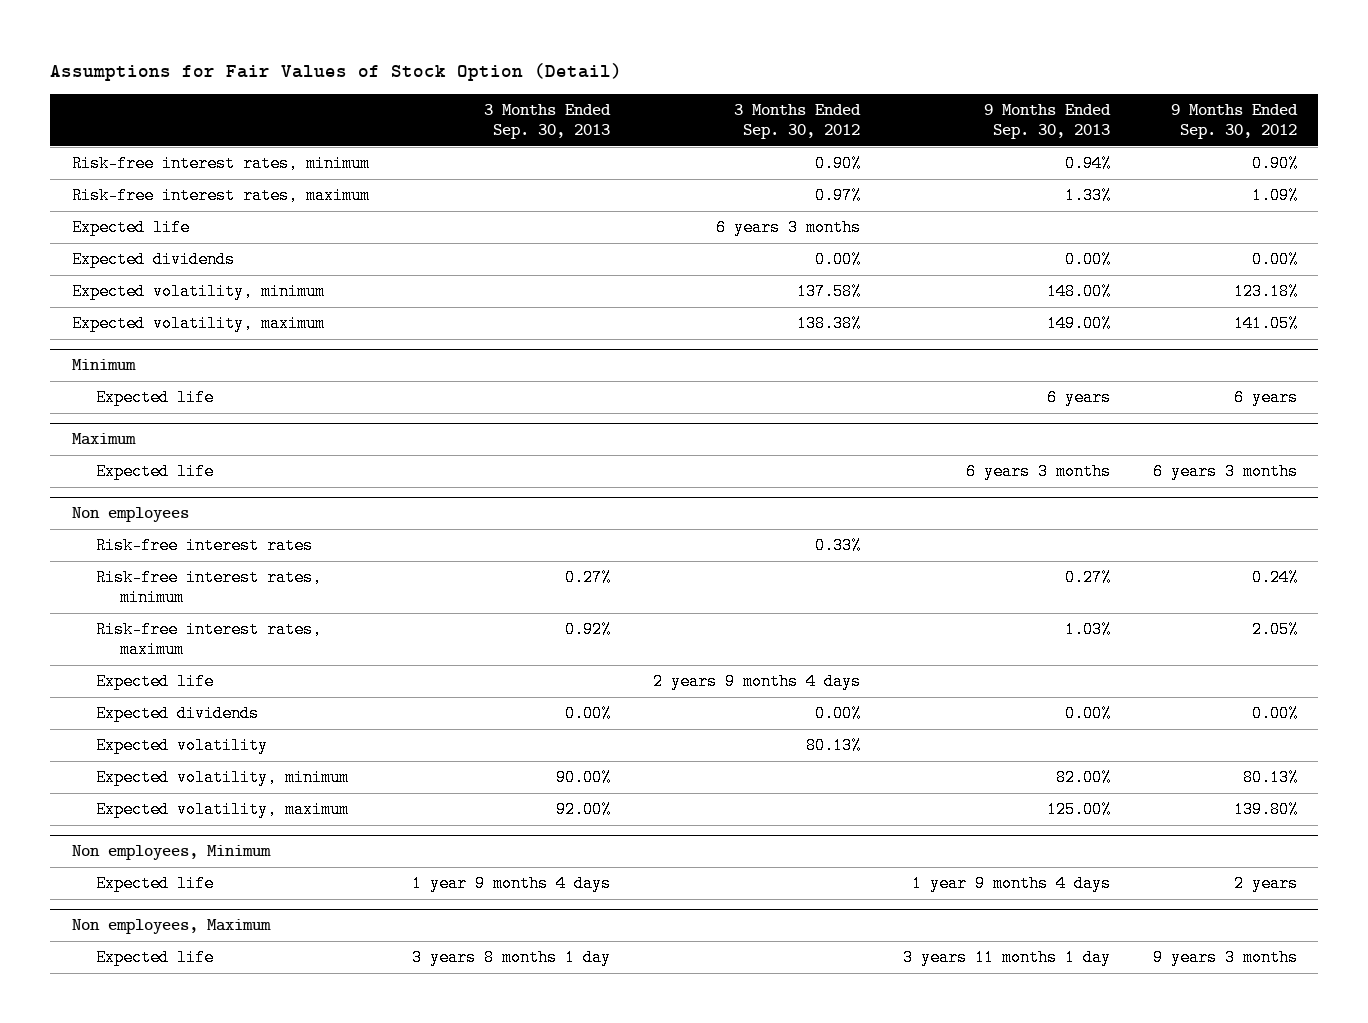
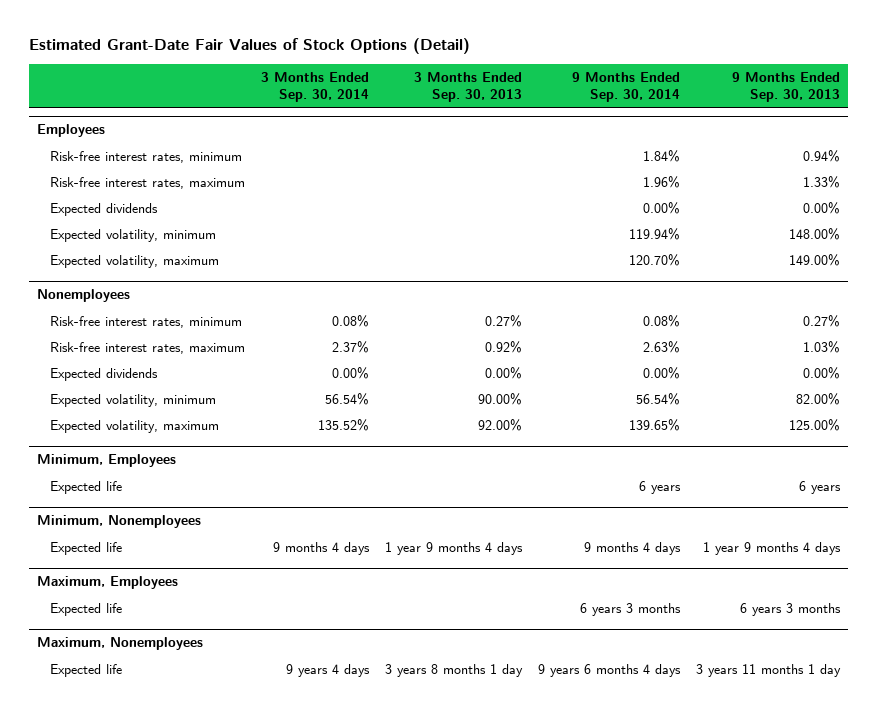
- Assumptions for Fair Values of Stock Option (Detail)
+ Estimated Grant-Date Fair Values of Stock Options (Detail)
- | 3 Months Ended Sep. 30, 2013 | 3 Months Ended Sep. 30, 2012 | 9 Months Ended Sep. 30, 2013 | 9 Months Ended Sep. 30, 2012
+ | 3 Months Ended Sep. 30, 2014 | 3 Months Ended Sep. 30, 2013 | 9 Months Ended Sep. 30, 2014 | 9 Months Ended Sep. 30, 2013
+ Employees
- Expected life | | 6 years 3 months | |
- Minimum
- Expected life | | | 6 years | 6 years
- Maximum
- Expected life | | | 6 years 3 months | 6 years 3 months
- Non employees
- Risk-free interest rates | | 0.33% | |
+ Nonemployees
- Expected life | | 2 years 9 months 4 days | |
- Expected volatility | | 80.13% | |
- Non employees, Minimum
+ Minimum, Employees
+ Expected life | | | 6 years | 6 years
+ Minimum, Nonemployees
- Non employees, Maximum
+ Maximum, Employees
+ Expected life | | | 6 years 3 months | 6 years 3 months
+ Maximum, Nonemployees

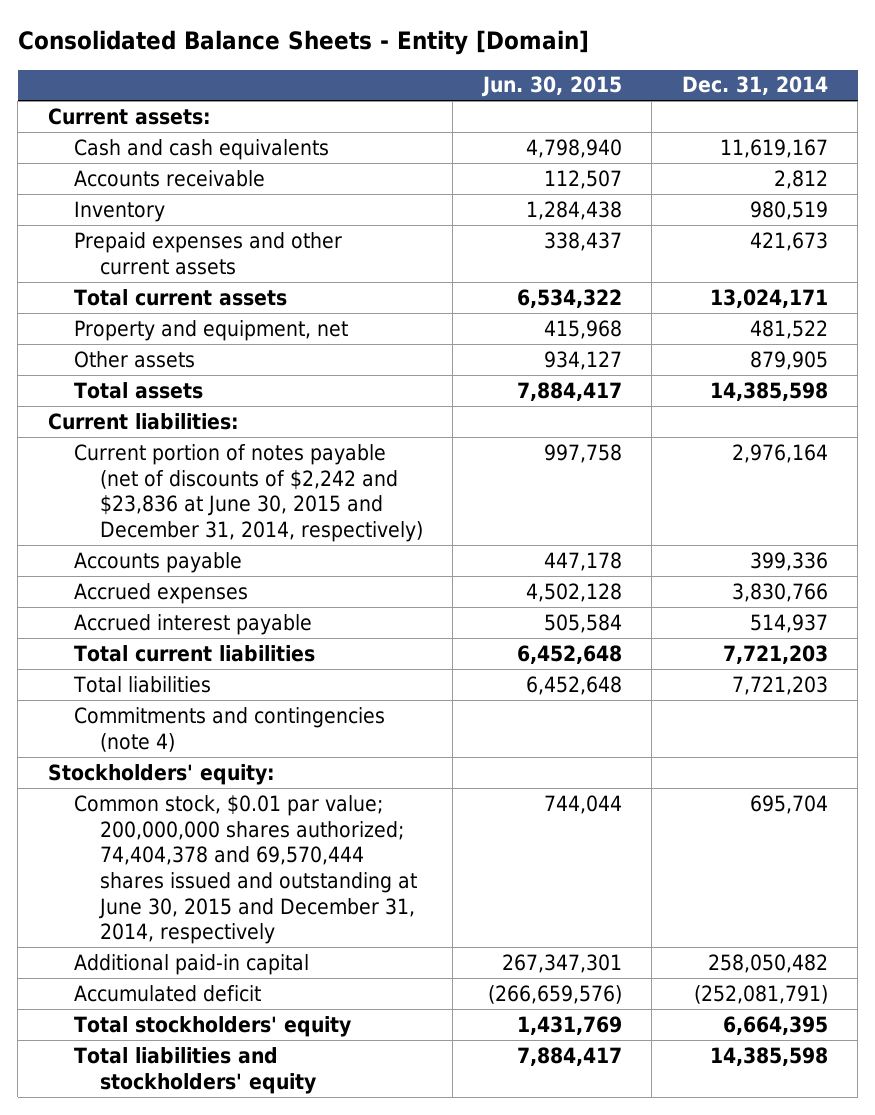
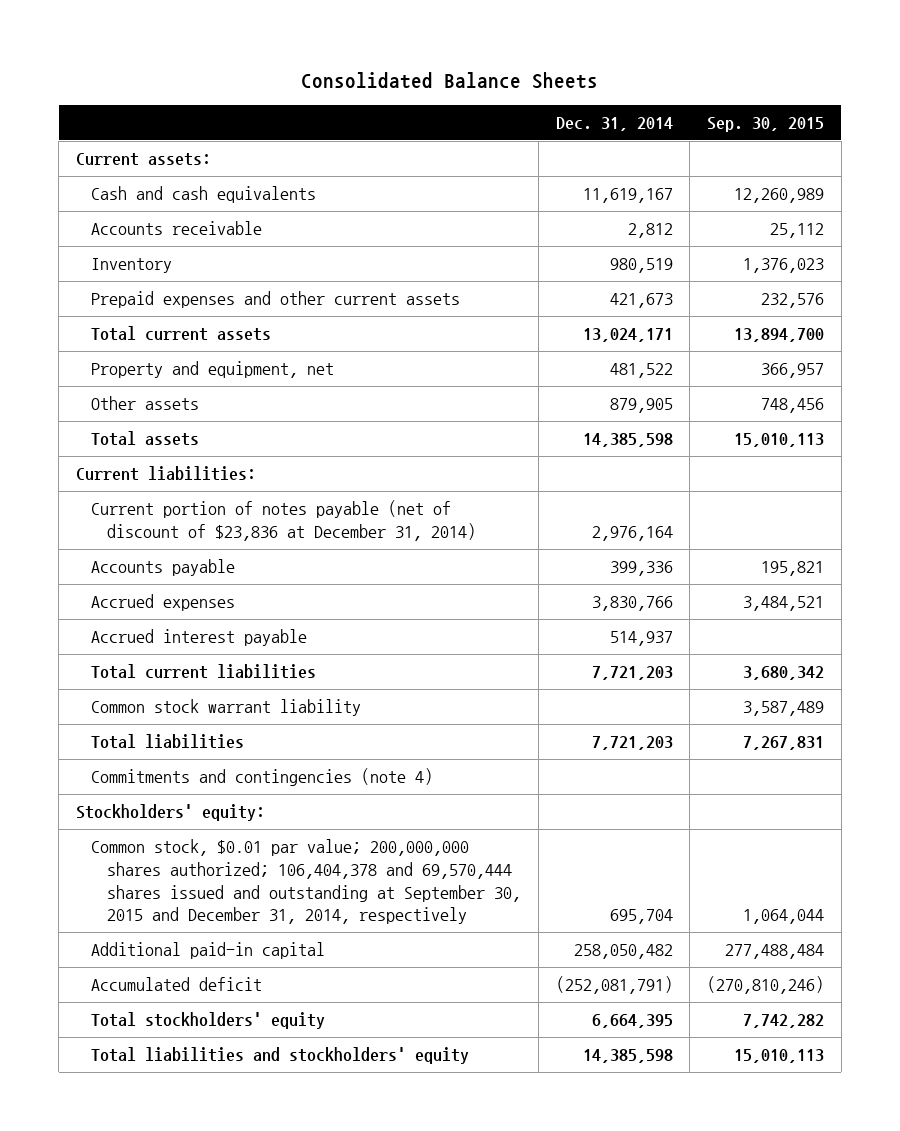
- Consolidated Balance Sheets - Entity [Domain]
+ Consolidated Balance Sheets
- | Jun. 30, 2015 | Dec. 31, 2014
+ | Dec. 31, 2014 | Sep. 30, 2015
- Current portion of notes payable (net of discounts of $2,242 and $23,836 at June 30, 2015 and December 31, 2014, respectively) | 997,758 | 2,976,164
+ Current portion of notes payable (net of discount of $23,836 at December 31, 2014) | 2,976,164 |
+ Common stock warrant liability | | 3,587,489
- Common stock, $0.01 par value; 200,000,000 shares authorized; 74,404,378 and 69,570,444 shares issued and outstanding at June 30, 2015 and December 31, 2014, respectively | 744,044 | 695,704
+ Common stock, $0.01 par value; 200,000,000 shares authorized; 106,404,378 and 69,570,444 shares issued and outstanding at September 30, 2015 and December 31, 2014, respectively | 695,704 | 1,064,044

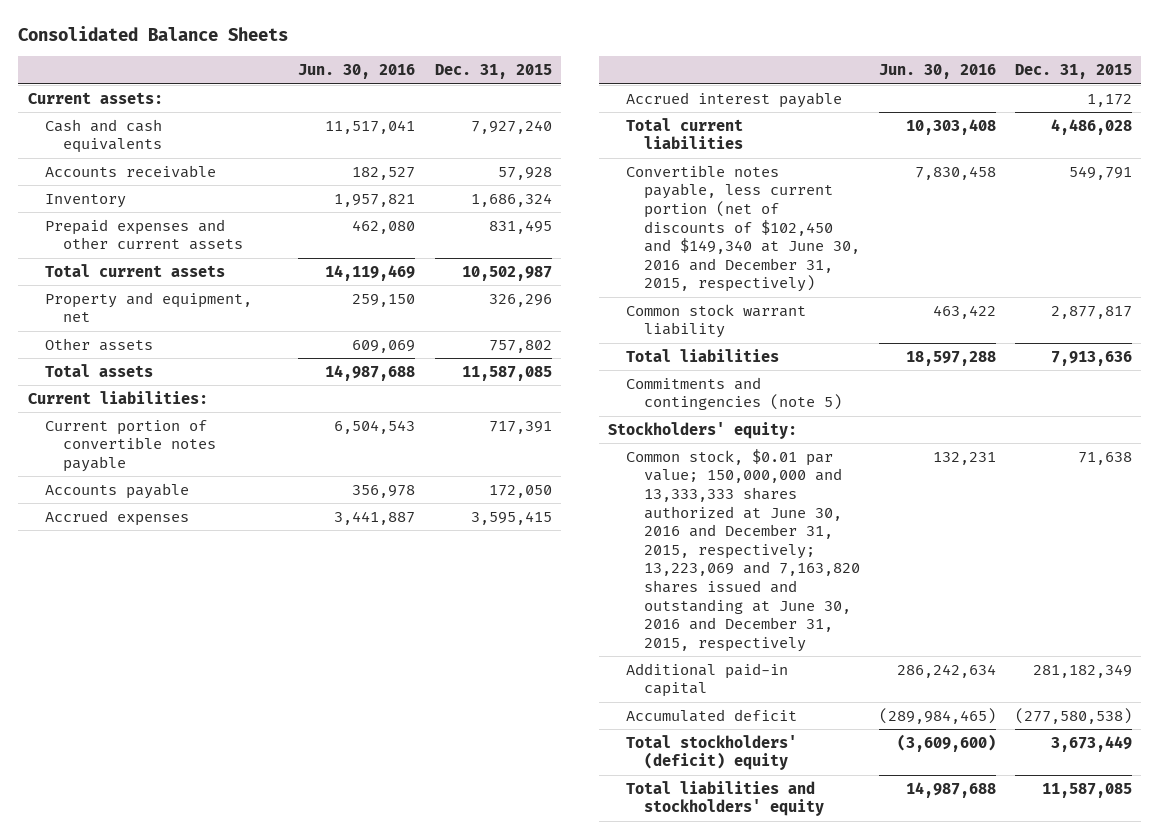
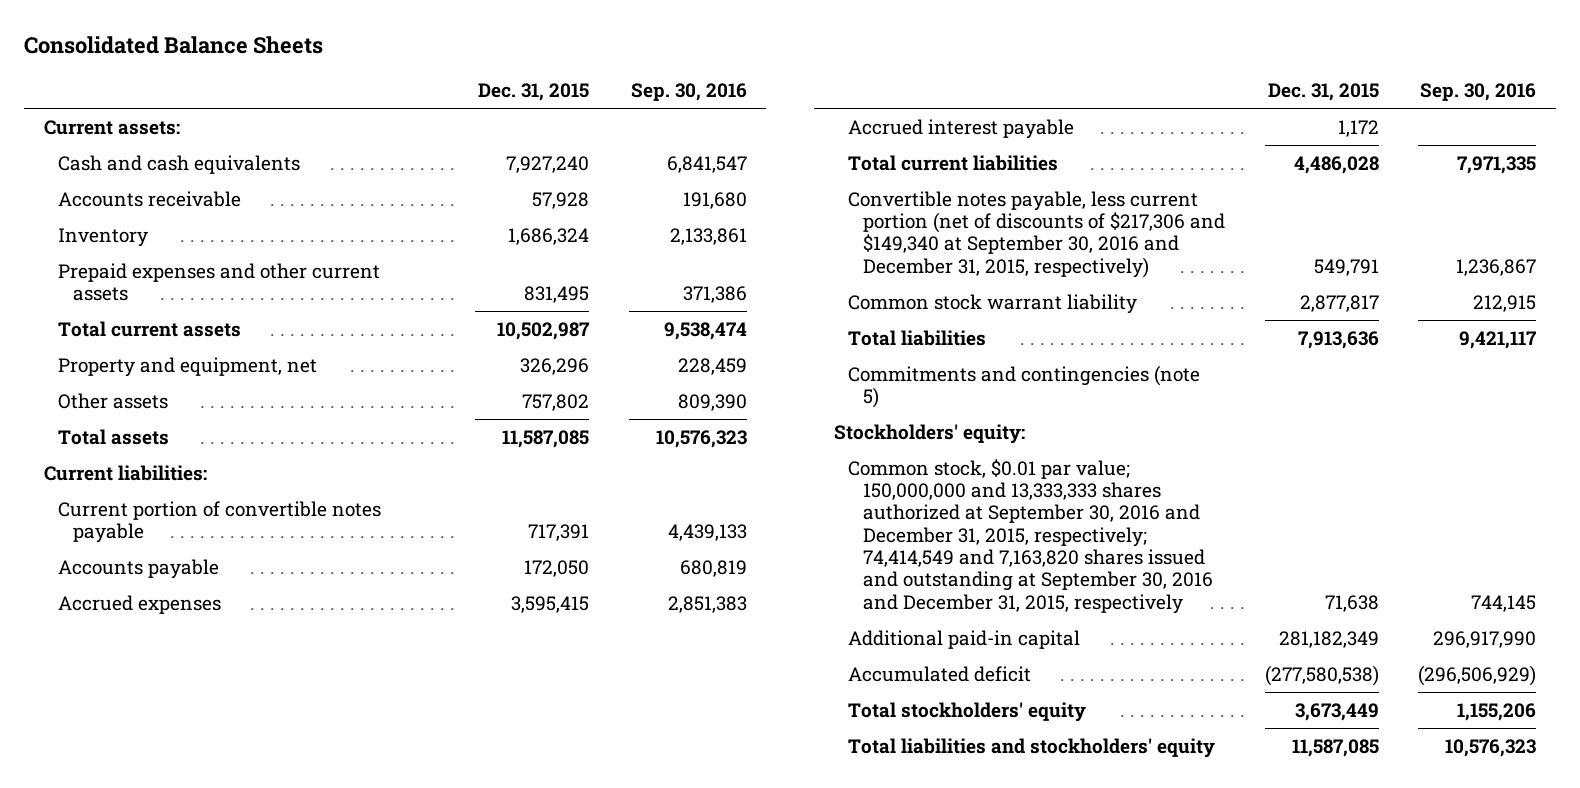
- | Jun. 30, 2016 | Dec. 31, 2015
+ | Dec. 31, 2015 | Sep. 30, 2016
- Convertible notes payable, less current portion (net of discounts of $102,450 and $149,340 at June 30, 2016 and December 31, 2015, respectively) | 7,830,458 | 549,791
+ Convertible notes payable, less current portion (net of discounts of $217,306 and $149,340 at September 30, 2016 and December 31, 2015, respectively) | 549,791 | 1,236,867
- Common stock, $0.01 par value; 150,000,000 and 13,333,333 shares authorized at June 30, 2016 and December 31, 2015, respectively; 13,223,069 and 7,163,820 shares issued and outstanding at June 30, 2016 and December 31, 2015, respectively | 132,231 | 71,638
+ Common stock, $0.01 par value; 150,000,000 and 13,333,333 shares authorized at September 30, 2016 and December 31, 2015, respectively; 74,414,549 and 7,163,820 shares issued and outstanding at September 30, 2016 and December 31, 2015, respectively | 71,638 | 744,145
- Total stockholders' (deficit) equity | (3,609,600) | 3,673,449
+ Total stockholders' equity | 3,673,449 | 1,155,206

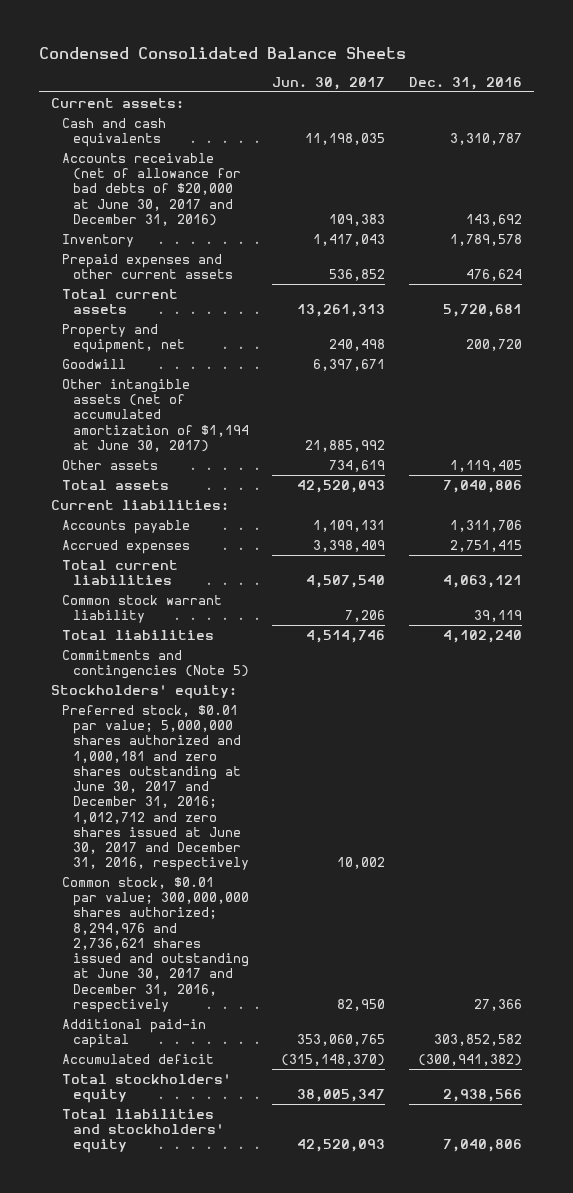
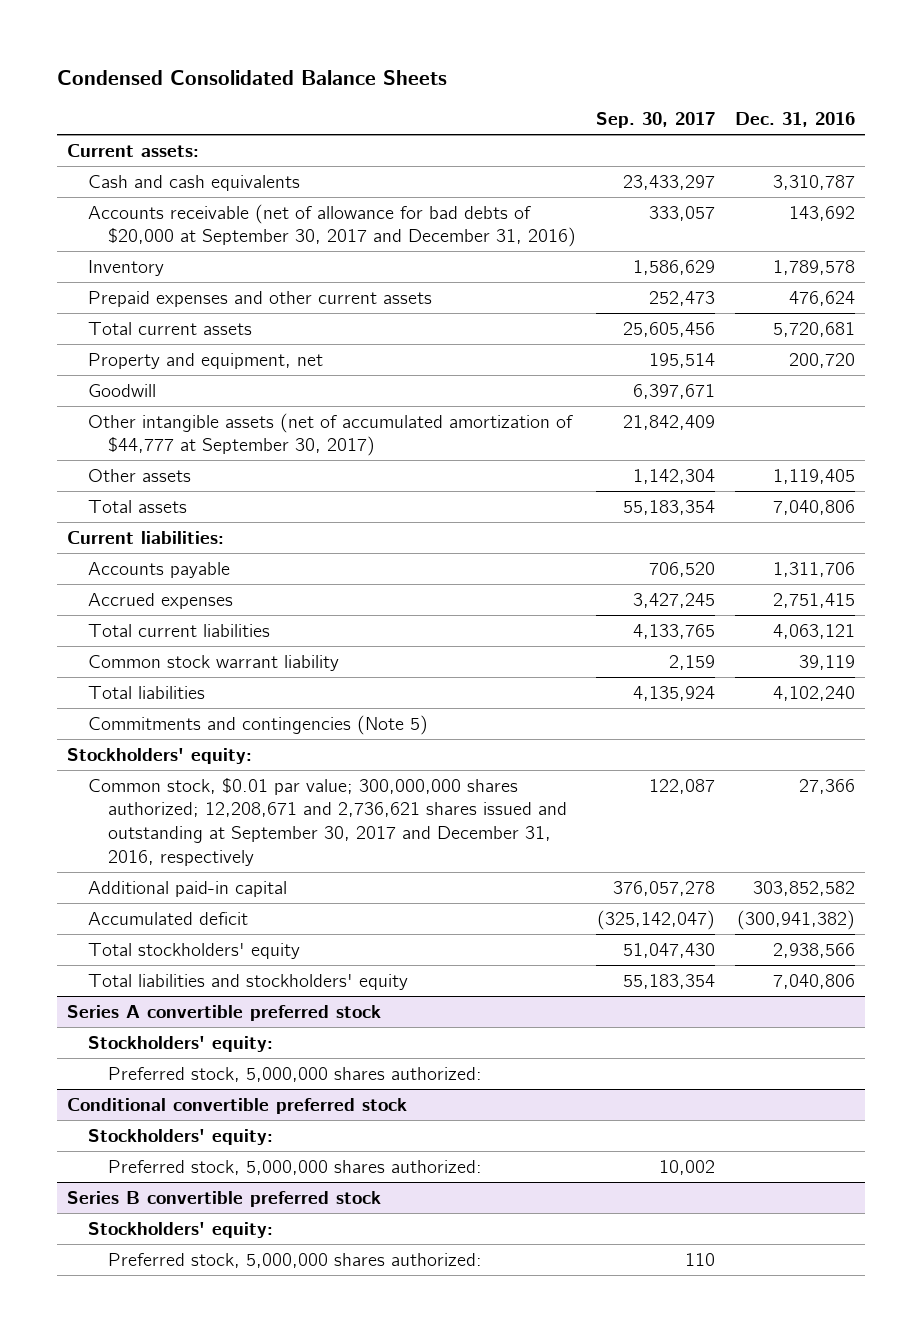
- | Jun. 30, 2017 | Dec. 31, 2016
+ | Sep. 30, 2017 | Dec. 31, 2016
- Accounts receivable (net of allowance for bad debts of $20,000 at June 30, 2017 and December 31, 2016) | 109,383 | 143,692
+ Accounts receivable (net of allowance for bad debts of $20,000 at September 30, 2017 and December 31, 2016) | 333,057 | 143,692
- Other intangible assets (net of accumulated amortization of $1,194 at June 30, 2017) | 21,885,992 |
+ Other intangible assets (net of accumulated amortization of $44,777 at September 30, 2017) | 21,842,409 |
- Preferred stock, $0.01 par value; 5,000,000 shares authorized and 1,000,181 and zero shares outstanding at June 30, 2017 and December 31, 2016; 1,012,712 and zero shares issued at June 30, 2017 and December 31, 2016, respectively | 10,002 |
- Common stock, $0.01 par value; 300,000,000 shares authorized; 8,294,976 and 2,736,621 shares issued and outstanding at June 30, 2017 and December 31, 2016, respectively | 82,950 | 27,366
+ Common stock, $0.01 par value; 300,000,000 shares authorized; 12,208,671 and 2,736,621 shares issued and outstanding at September 30, 2017 and December 31, 2016, respectively | 122,087 | 27,366
+ Series A convertible preferred stock
+ Stockholders' equity:
+ Preferred stock, 5,000,000 shares authorized:
+ Conditional convertible preferred stock
+ Stockholders' equity:
+ Preferred stock, 5,000,000 shares authorized: | 10,002 |
+ Series B convertible preferred stock
+ Stockholders' equity:
+ Preferred stock, 5,000,000 shares authorized: | 110 |

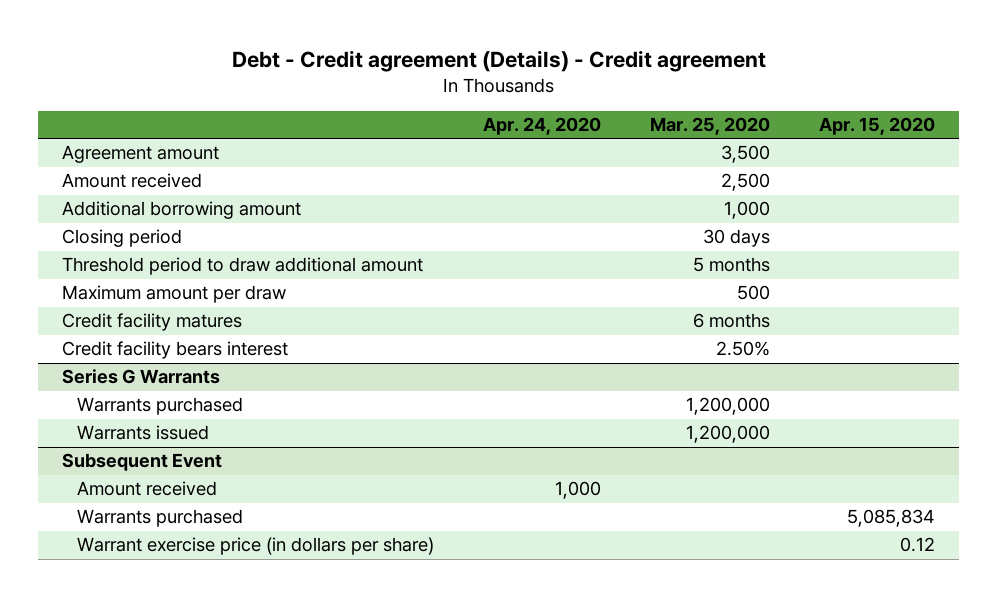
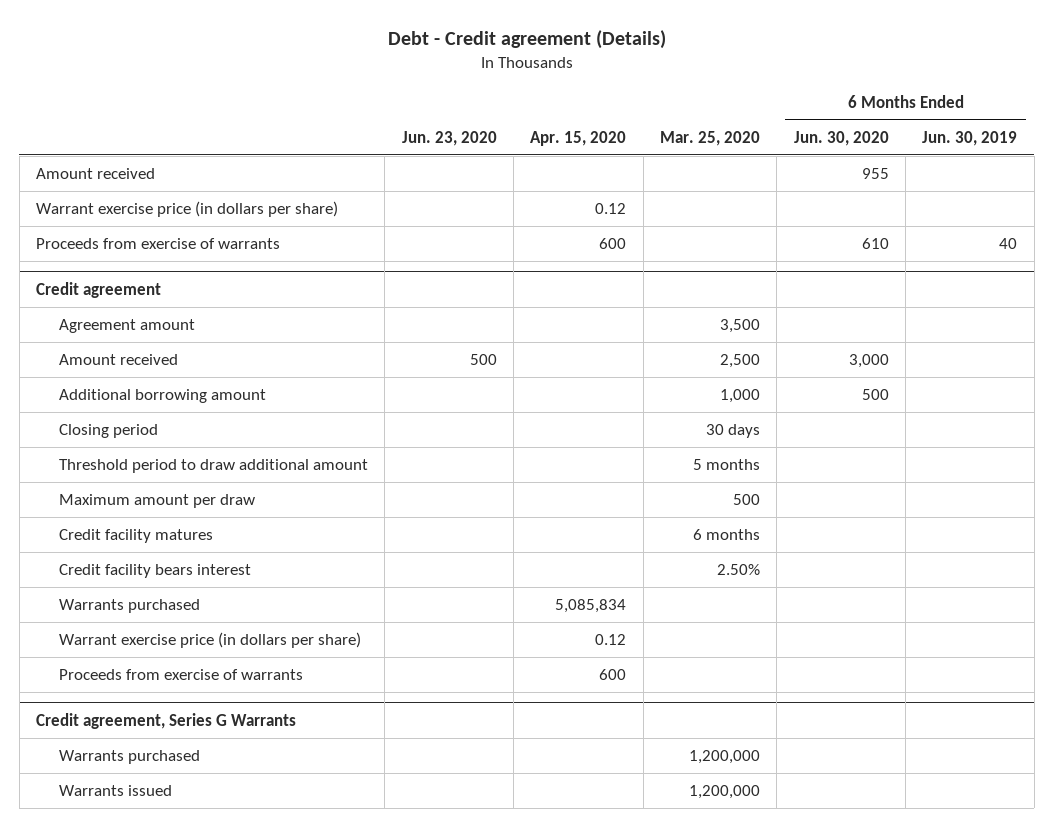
- Debt - Credit agreement (Details) - Credit agreement
+ Debt - Credit agreement (Details)
- | Apr. 24, 2020 | Mar. 25, 2020 | Apr. 15, 2020
+ | Jun. 23, 2020 | Apr. 15, 2020 | Mar. 25, 2020 | 6 Months Ended Jun. 30, 2020 | 6 Months Ended Jun. 30, 2019
+ Amount received | | | | 955 |
+ Warrant exercise price (in dollars per share) | | 0.12 | | |
+ Proceeds from exercise of warrants | | 600 | | 610 | 40
+ Credit agreement
- Series G Warrants
- Warrants purchased | | 1,200,000 |
- Warrants issued | | 1,200,000 |
- Subsequent Event
- Amount received | 1,000 | |
+ Proceeds from exercise of warrants | | 600 | | |
+ Credit agreement, Series G Warrants
+ Warrants purchased | | | 1,200,000 | |
+ Warrants issued | | | 1,200,000 | |

